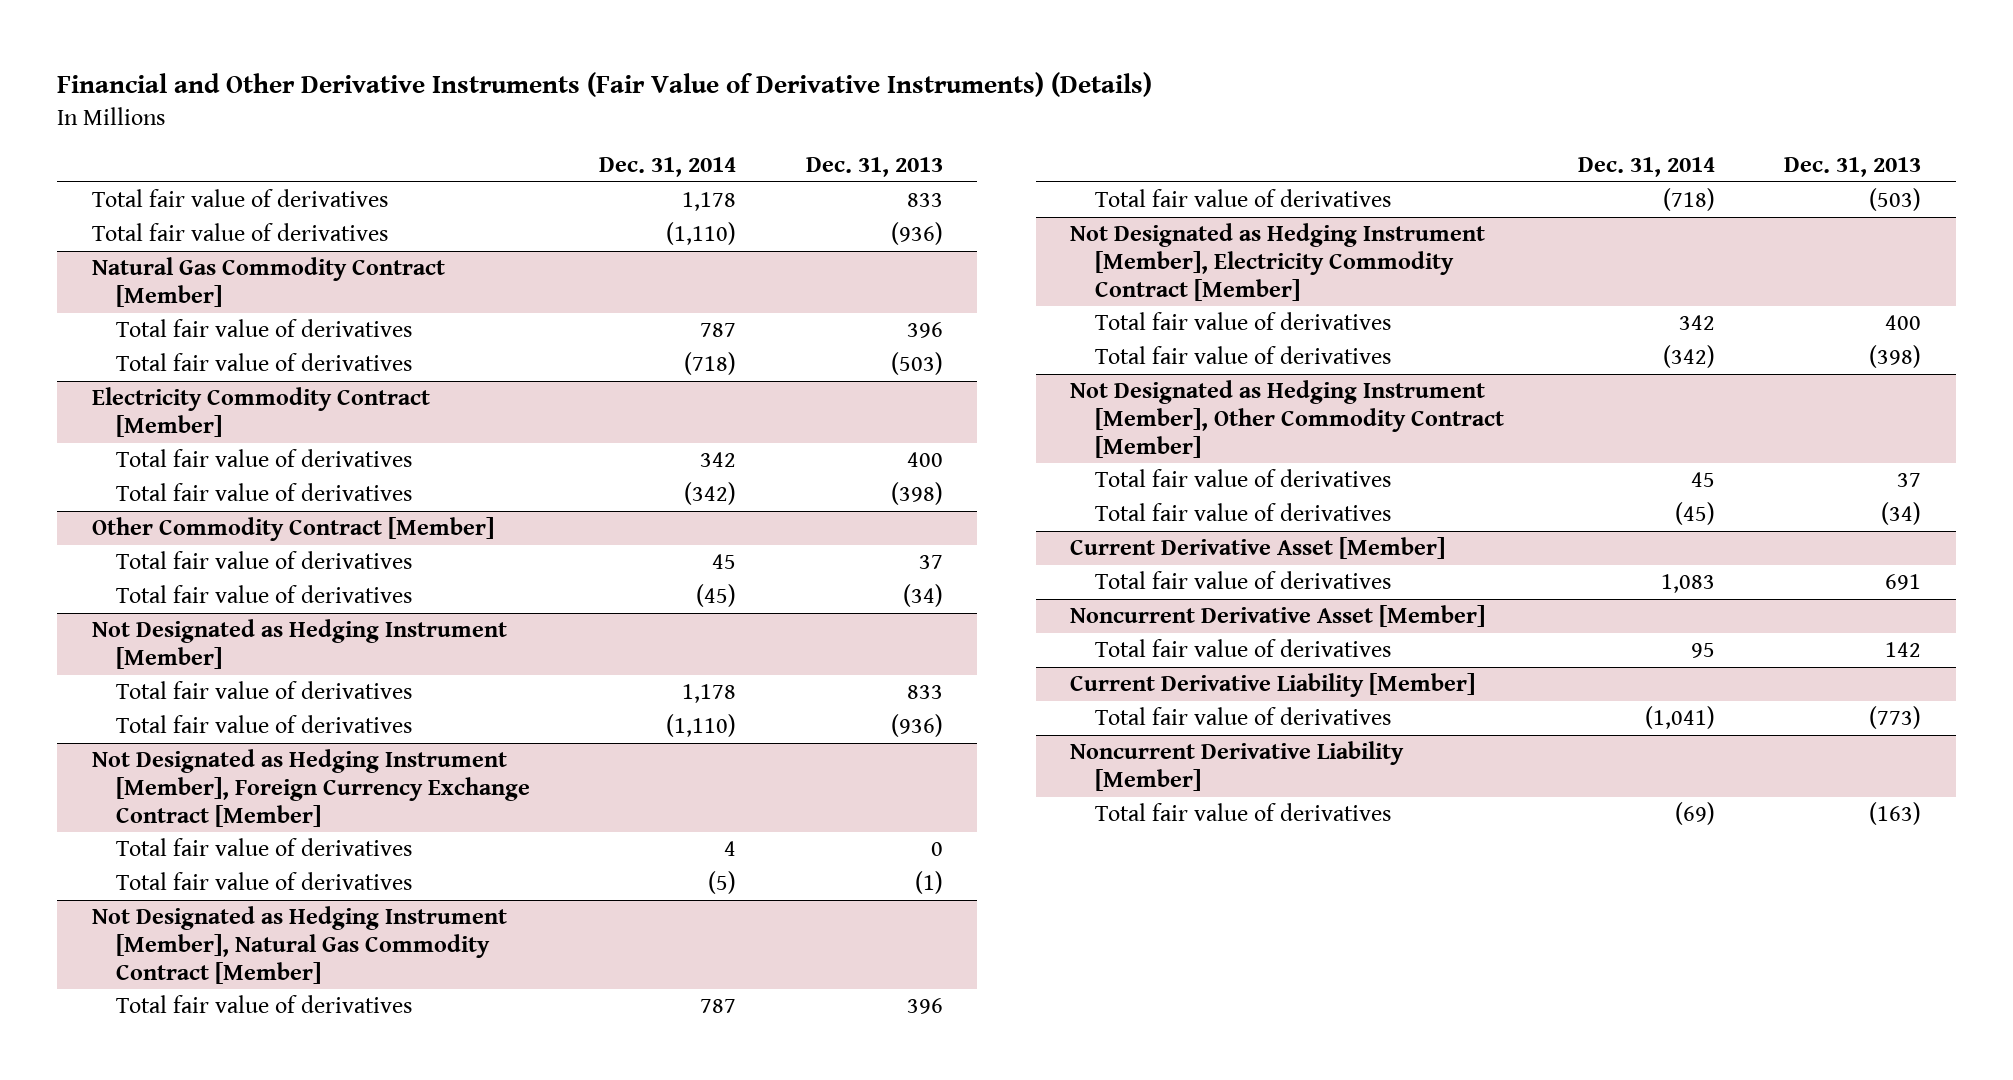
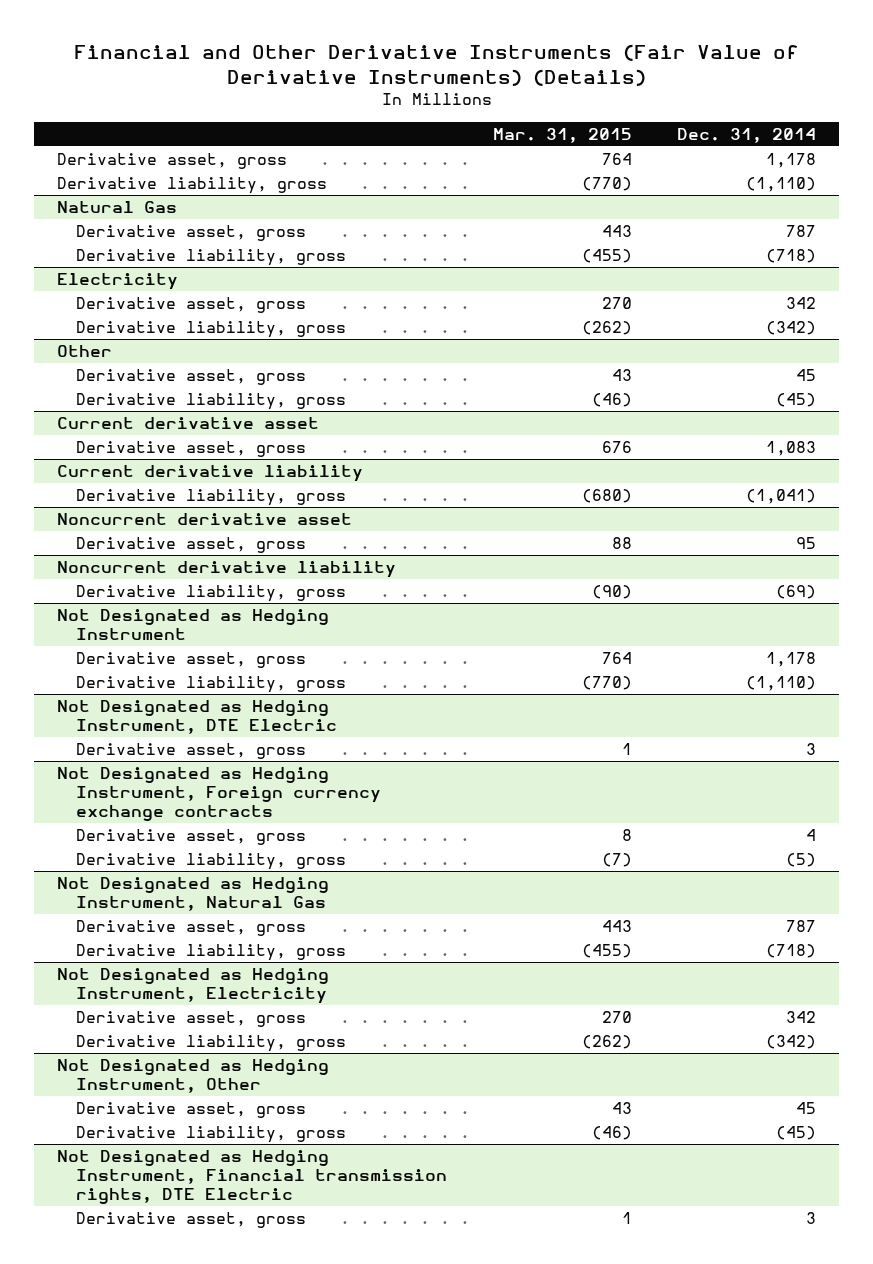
- | Dec. 31, 2014 | Dec. 31, 2013
+ | Mar. 31, 2015 | Dec. 31, 2014
- Total fair value of derivatives | 1,178 | 833
- Total fair value of derivatives | (1,110) | (936)
- Natural Gas Commodity Contract [Member]
- Total fair value of derivatives | 787 | 396
- Total fair value of derivatives | (718) | (503)
- Electricity Commodity Contract [Member]
- Total fair value of derivatives | 342 | 400
- Total fair value of derivatives | (342) | (398)
- Other Commodity Contract [Member]
- Total fair value of derivatives | 45 | 37
- Total fair value of derivatives | (45) | (34)
- Not Designated as Hedging Instrument [Member]
- Total fair value of derivatives | 1,178 | 833
- Total fair value of derivatives | (1,110) | (936)
- Not Designated as Hedging Instrument [Member], Foreign Currency Exchange Contract [Member]
- Total fair value of derivatives | 4 | 0
- Total fair value of derivatives | (5) | (1)
- Not Designated as Hedging Instrument [Member], Natural Gas Commodity Contract [Member]
- Total fair value of derivatives | 787 | 396
- Total fair value of derivatives | (718) | (503)
- Not Designated as Hedging Instrument [Member], Electricity Commodity Contract [Member]
- Total fair value of derivatives | 342 | 400
- Total fair value of derivatives | (342) | (398)
- Not Designated as Hedging Instrument [Member], Other Commodity Contract [Member]
- Total fair value of derivatives | 45 | 37
- Total fair value of derivatives | (45) | (34)
- Current Derivative Asset [Member]
- Total fair value of derivatives | 1,083 | 691
- Noncurrent Derivative Asset [Member]
- Total fair value of derivatives | 95 | 142
- Current Derivative Liability [Member]
- Total fair value of derivatives | (1,041) | (773)
- Noncurrent Derivative Liability [Member]
- Total fair value of derivatives | (69) | (163)
+ Derivative asset, gross | 764 | 1,178
+ Derivative liability, gross | (770) | (1,110)
+ Natural Gas
+ Derivative asset, gross | 443 | 787
+ Derivative liability, gross | (455) | (718)
+ Electricity
+ Derivative asset, gross | 270 | 342
+ Derivative liability, gross | (262) | (342)
+ Other
+ Derivative asset, gross | 43 | 45
+ Derivative liability, gross | (46) | (45)
+ Current derivative asset
+ Derivative asset, gross | 676 | 1,083
+ Current derivative liability
+ Derivative liability, gross | (680) | (1,041)
+ Noncurrent derivative asset
+ Derivative asset, gross | 88 | 95
+ Noncurrent derivative liability
+ Derivative liability, gross | (90) | (69)
+ Not Designated as Hedging Instrument
+ Derivative asset, gross | 764 | 1,178
+ Derivative liability, gross | (770) | (1,110)
+ Not Designated as Hedging Instrument, DTE Electric
+ Derivative asset, gross | 1 | 3
+ Not Designated as Hedging Instrument, Foreign currency exchange contracts
+ Derivative asset, gross | 8 | 4
+ Derivative liability, gross | (7) | (5)
+ Not Designated as Hedging Instrument, Natural Gas
+ Derivative asset, gross | 443 | 787
+ Derivative liability, gross | (455) | (718)
+ Not Designated as Hedging Instrument, Electricity
+ Derivative asset, gross | 270 | 342
+ Derivative liability, gross | (262) | (342)
+ Not Designated as Hedging Instrument, Other
+ Derivative asset, gross | 43 | 45
+ Derivative liability, gross | (46) | (45)
+ Not Designated as Hedging Instrument, Financial transmission rights, DTE Electric
+ Derivative asset, gross | 1 | 3

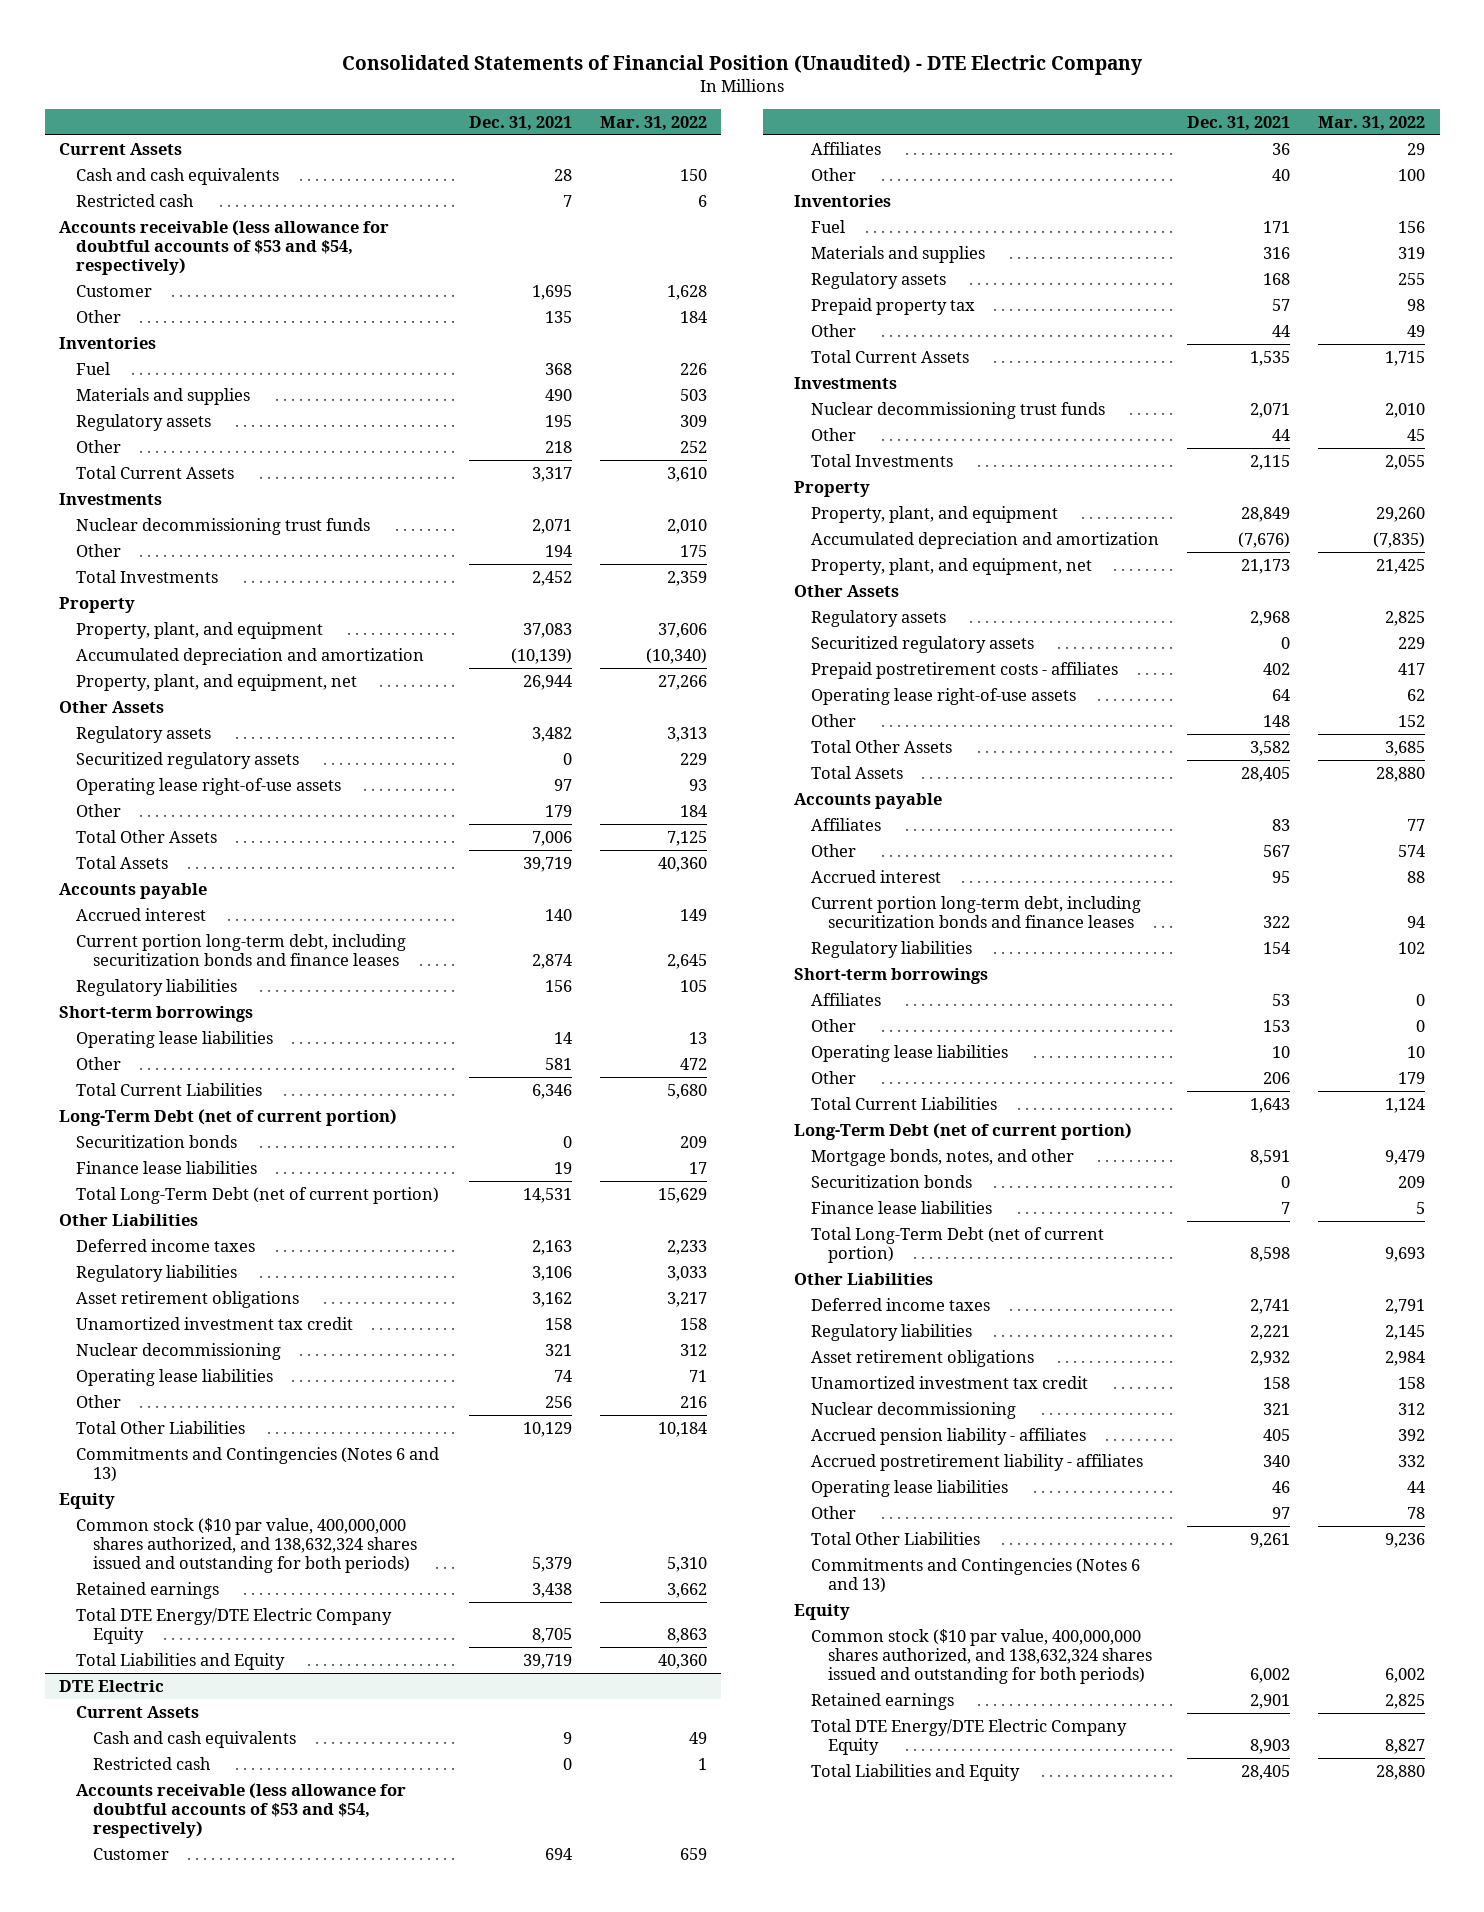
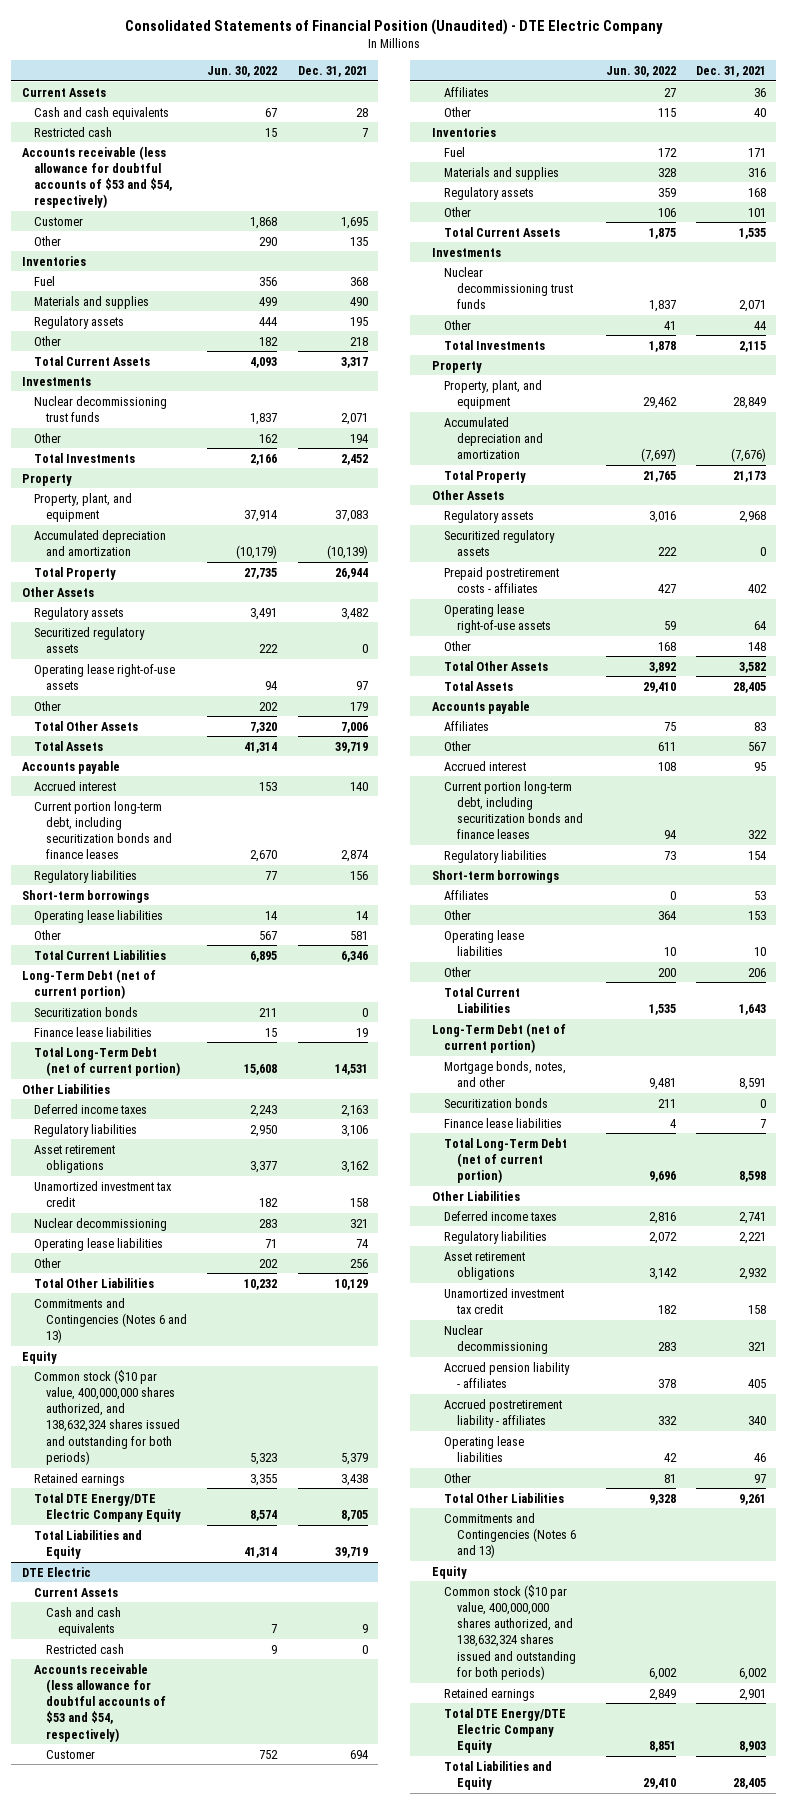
- | Dec. 31, 2021 | Mar. 31, 2022
+ | Jun. 30, 2022 | Dec. 31, 2021
- Property, plant, and equipment, net | 26,944 | 27,266
+ Total Property | 27,735 | 26,944
@ DTE Electric
- Prepaid property tax | 57 | 98
- Other | 44 | 49
+ Other | 106 | 101
- Property, plant, and equipment, net | 21,173 | 21,425
+ Total Property | 21,765 | 21,173

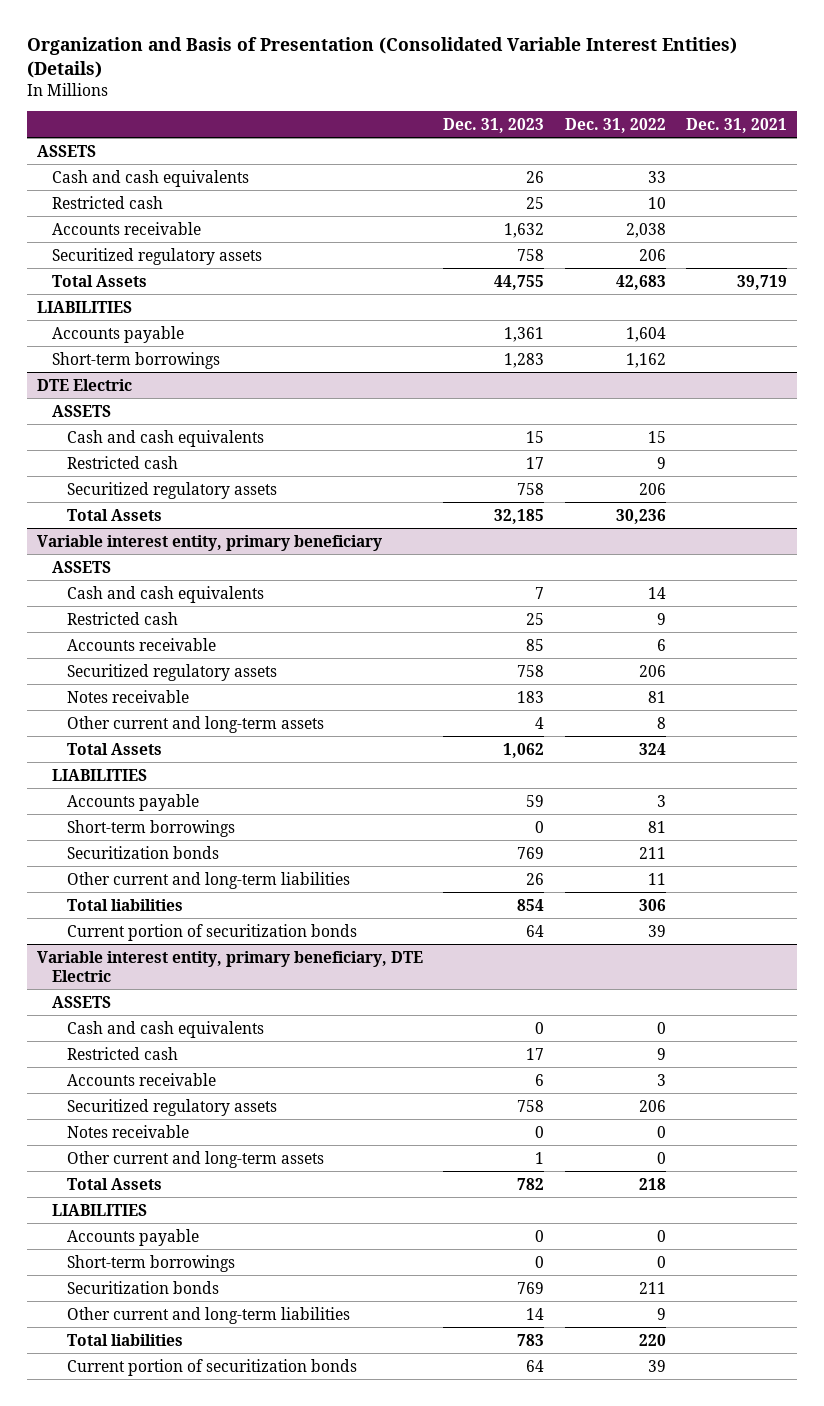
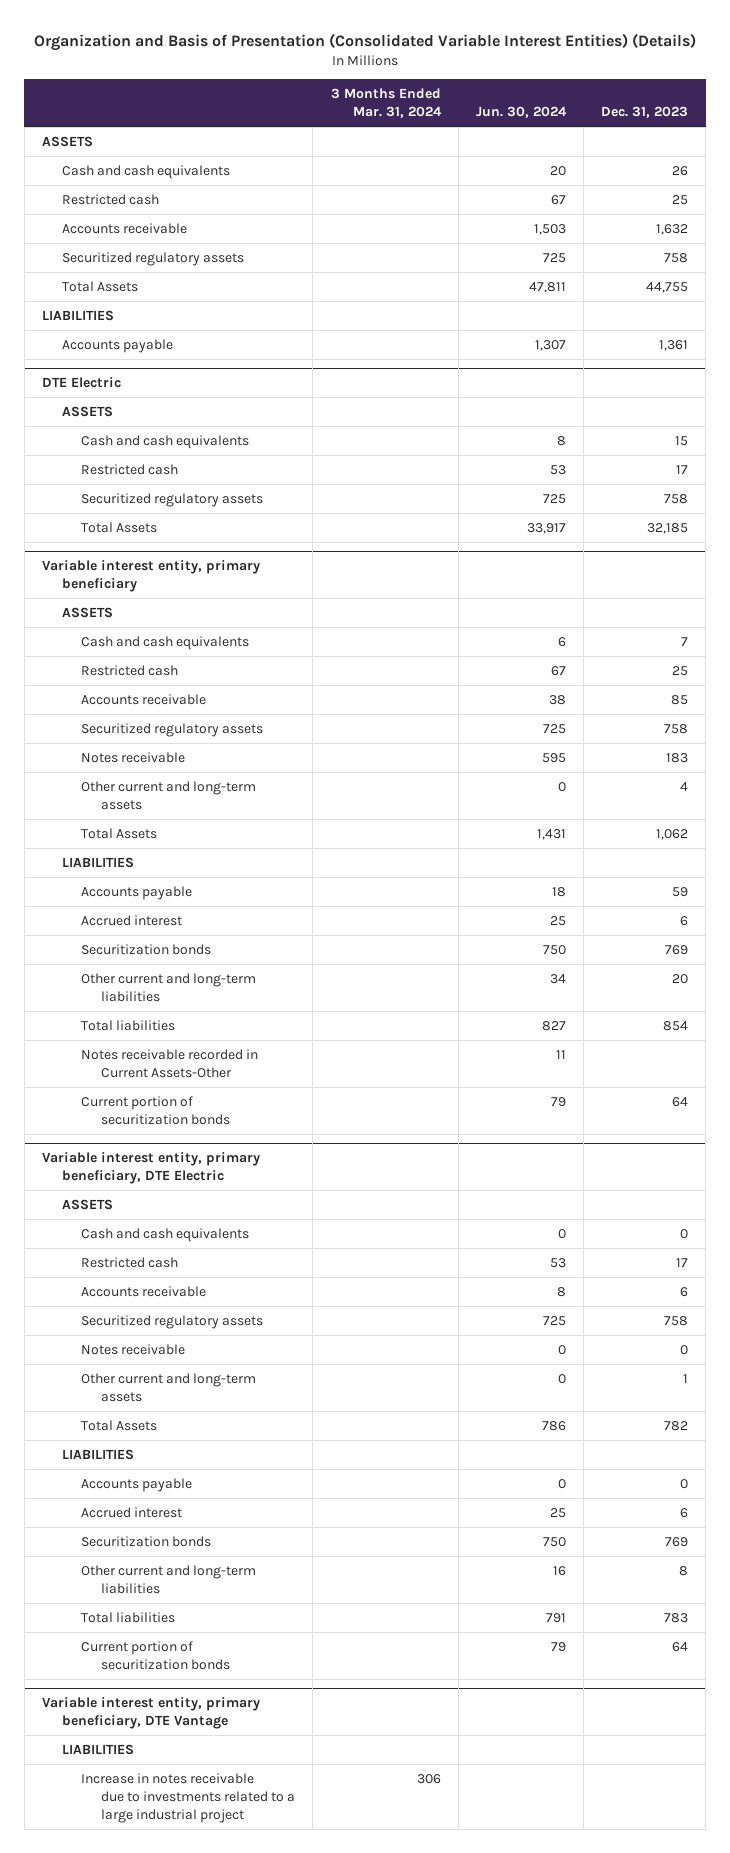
- | Dec. 31, 2023 | Dec. 31, 2022 | Dec. 31, 2021
+ | 3 Months Ended Mar. 31, 2024 | Jun. 30, 2024 | Dec. 31, 2023
- Short-term borrowings | 1,283 | 1,162 |
@ Variable interest entity, primary beneficiary
- Short-term borrowings | 0 | 81 |
+ Accrued interest | | 25 | 6
- Other current and long-term liabilities | 26 | 11 |
+ Other current and long-term liabilities | | 34 | 20
+ Notes receivable recorded in Current Assets-Other | | 11 |
@ Variable interest entity, primary beneficiary, DTE Electric
- Short-term borrowings | 0 | 0 |
+ Accrued interest | | 25 | 6
- Other current and long-term liabilities | 14 | 9 |
+ Other current and long-term liabilities | | 16 | 8
+ Variable interest entity, primary beneficiary, DTE Vantage
+ LIABILITIES
+ Increase in notes receivable due to investments related to a large industrial project | 306 | |

